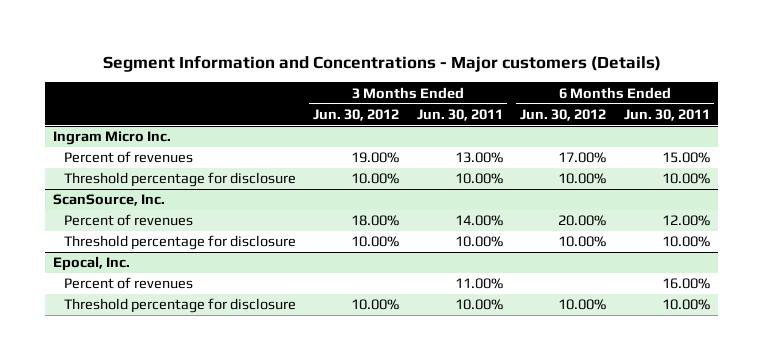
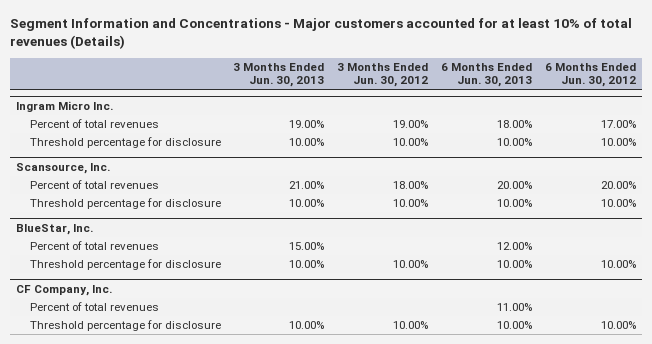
- Segment Information and Concentrations - Major customers (Details)
+ Segment Information and Concentrations - Major customers accounted for at least 10% of total revenues (Details)
- | 3 Months Ended Jun. 30, 2012 | 3 Months Ended Jun. 30, 2011 | 6 Months Ended Jun. 30, 2012 | 6 Months Ended Jun. 30, 2011
+ | 3 Months Ended Jun. 30, 2013 | 3 Months Ended Jun. 30, 2012 | 6 Months Ended Jun. 30, 2013 | 6 Months Ended Jun. 30, 2012
@ Ingram Micro Inc.
- Percent of revenues | 19.00% | 13.00% | 17.00% | 15.00%
+ Percent of total revenues | 19.00% | 19.00% | 18.00% | 17.00%
- ScanSource, Inc.
- Percent of revenues | 18.00% | 14.00% | 20.00% | 12.00%
+ Scansource, Inc.
+ Percent of total revenues | 21.00% | 18.00% | 20.00% | 20.00%
- Epocal, Inc.
- Percent of revenues | | 11.00% | | 16.00%
+ BlueStar, Inc.
+ Percent of total revenues | 15.00% | | 12.00% |
+ CF Company, Inc.
+ Percent of total revenues | | | 11.00% |
+ Threshold percentage for disclosure | 10.00% | 10.00% | 10.00% | 10.00%

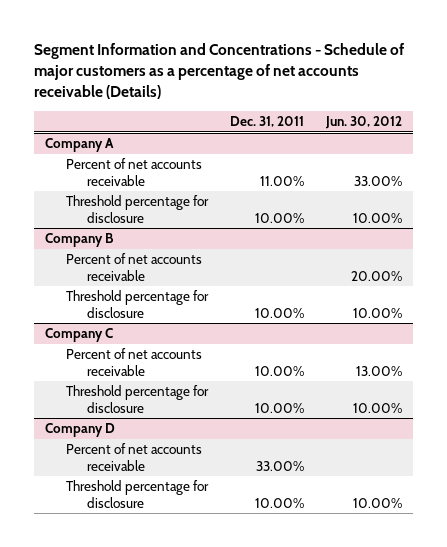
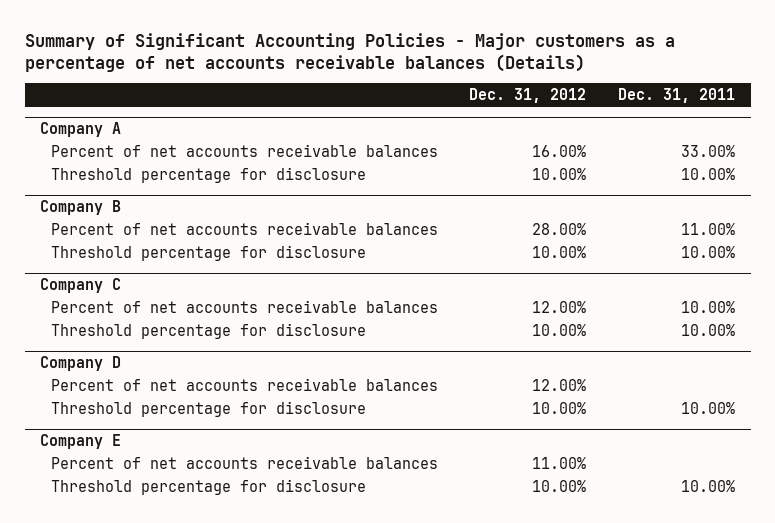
- Segment Information and Concentrations - Schedule of major customers as a percentage of net accounts receivable (Details)
+ Summary of Significant Accounting Policies - Major customers as a percentage of net accounts receivable balances (Details)
- | Dec. 31, 2011 | Jun. 30, 2012
+ | Dec. 31, 2012 | Dec. 31, 2011
@ Company A
- Percent of net accounts receivable | 11.00% | 33.00%
+ Percent of net accounts receivable balances | 16.00% | 33.00%
@ Company B
- Percent of net accounts receivable | | 20.00%
+ Percent of net accounts receivable balances | 28.00% | 11.00%
@ Company C
- Percent of net accounts receivable | 10.00% | 13.00%
+ Percent of net accounts receivable balances | 12.00% | 10.00%
@ Company D
- Percent of net accounts receivable | 33.00% |
+ Percent of net accounts receivable balances | 12.00% |
+ Company E
+ Percent of net accounts receivable balances | 11.00% |
+ Threshold percentage for disclosure | 10.00% | 10.00%

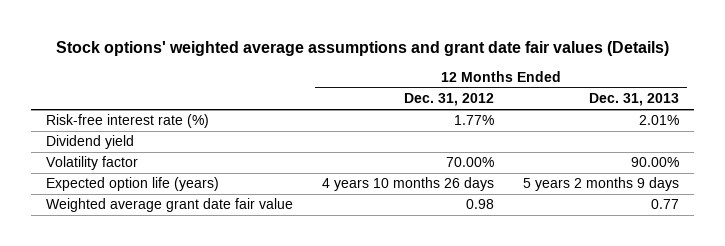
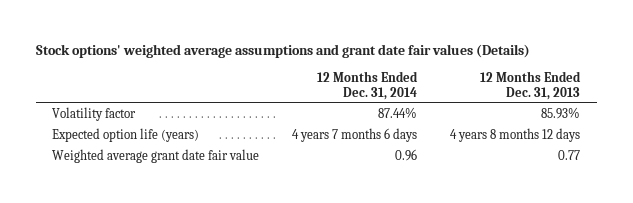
- | 12 Months Ended Dec. 31, 2012 | 12 Months Ended Dec. 31, 2013
+ | 12 Months Ended Dec. 31, 2014 | 12 Months Ended Dec. 31, 2013
- Risk-free interest rate (%) | 1.77% | 2.01%
- Dividend yield
- Volatility factor | 70.00% | 90.00%
- Expected option life (years) | 4 years 10 months 26 days | 5 years 2 months 9 days
+ Volatility factor | 87.44% | 85.93%
+ Expected option life (years) | 4 years 7 months 6 days | 4 years 8 months 12 days

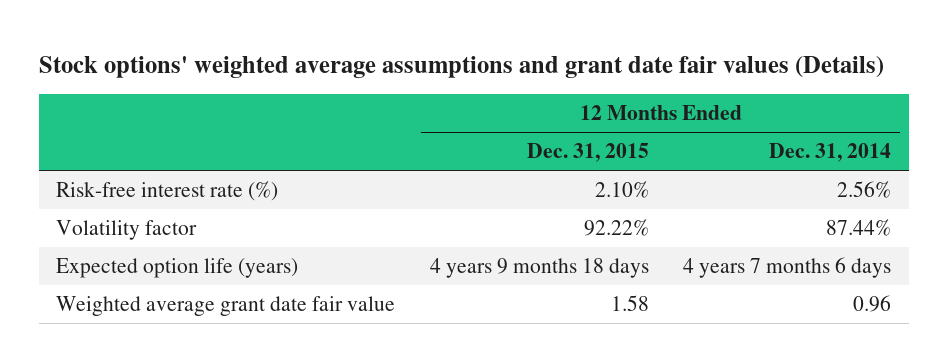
- | 12 Months Ended Dec. 31, 2014 | 12 Months Ended Dec. 31, 2013
+ | 12 Months Ended Dec. 31, 2015 | 12 Months Ended Dec. 31, 2014
+ Risk-free interest rate (%) | 2.10% | 2.56%

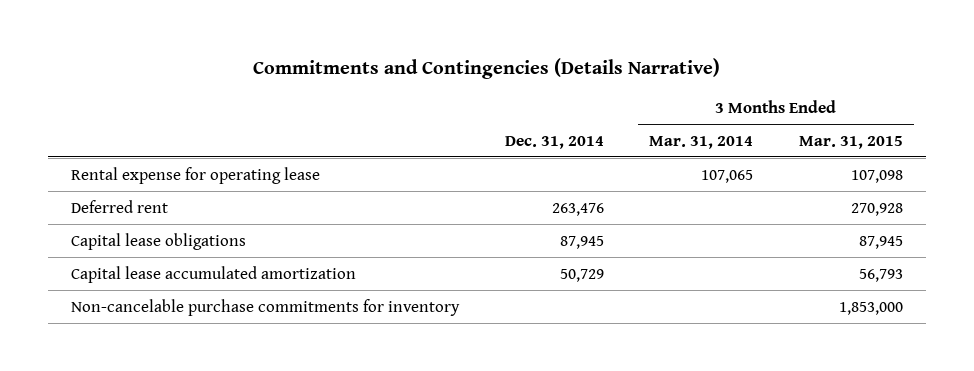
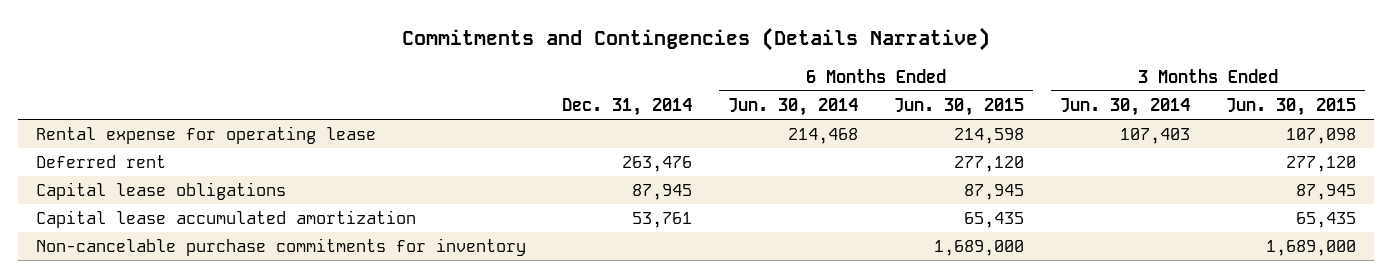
- | Dec. 31, 2014 | 3 Months Ended Mar. 31, 2014 | 3 Months Ended Mar. 31, 2015
+ | Dec. 31, 2014 | 6 Months Ended Jun. 30, 2014 | 6 Months Ended Jun. 30, 2015 | 3 Months Ended Jun. 30, 2014 | 3 Months Ended Jun. 30, 2015
- Capital lease accumulated amortization | 50,729 | | 56,793
+ Capital lease accumulated amortization | 53,761 | | 65,435 | | 65,435

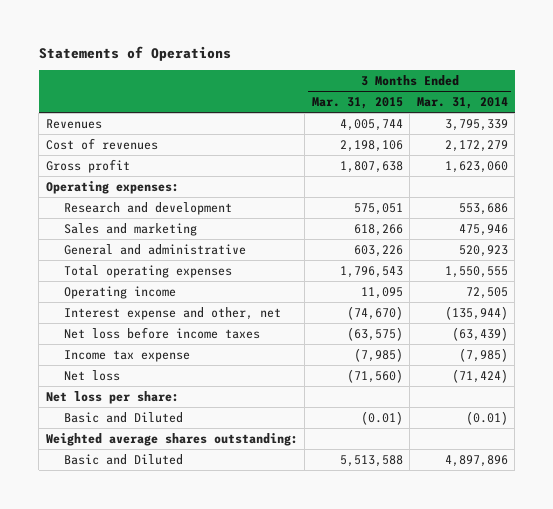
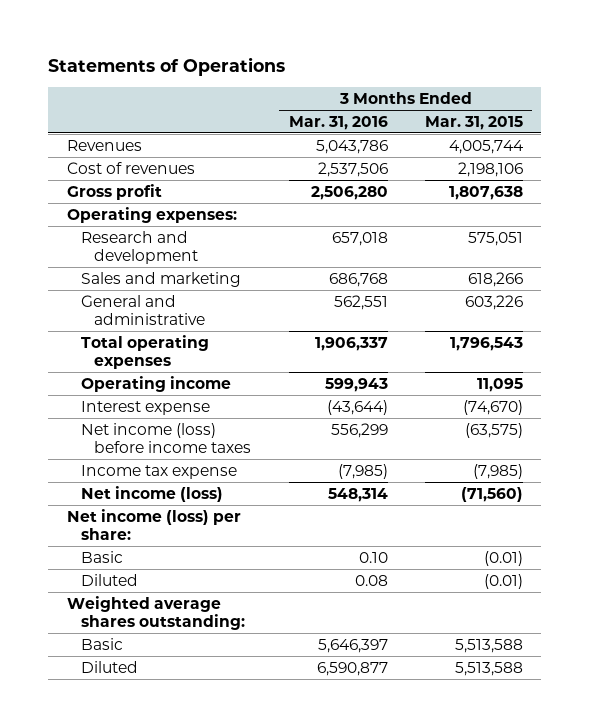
- | 3 Months Ended Mar. 31, 2015 | 3 Months Ended Mar. 31, 2014
+ | 3 Months Ended Mar. 31, 2016 | 3 Months Ended Mar. 31, 2015
- Interest expense and other, net | (74,670) | (135,944)
- Net loss before income taxes | (63,575) | (63,439)
+ Interest expense | (43,644) | (74,670)
+ Net income (loss) before income taxes | 556,299 | (63,575)
- Net loss | (71,560) | (71,424)
- Net loss per share:
- Basic and Diluted | (0.01) | (0.01)
+ Net income (loss) | 548,314 | (71,560)
+ Net income (loss) per share:
+ Basic | 0.10 | (0.01)
+ Diluted | 0.08 | (0.01)
- Basic and Diluted | 5,513,588 | 4,897,896
+ Basic | 5,646,397 | 5,513,588
+ Diluted | 6,590,877 | 5,513,588

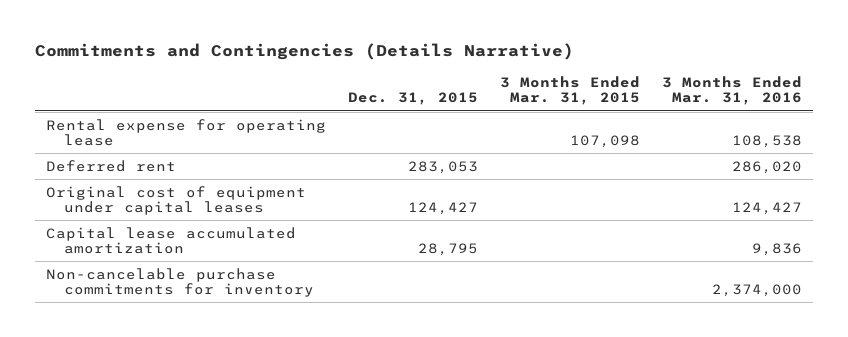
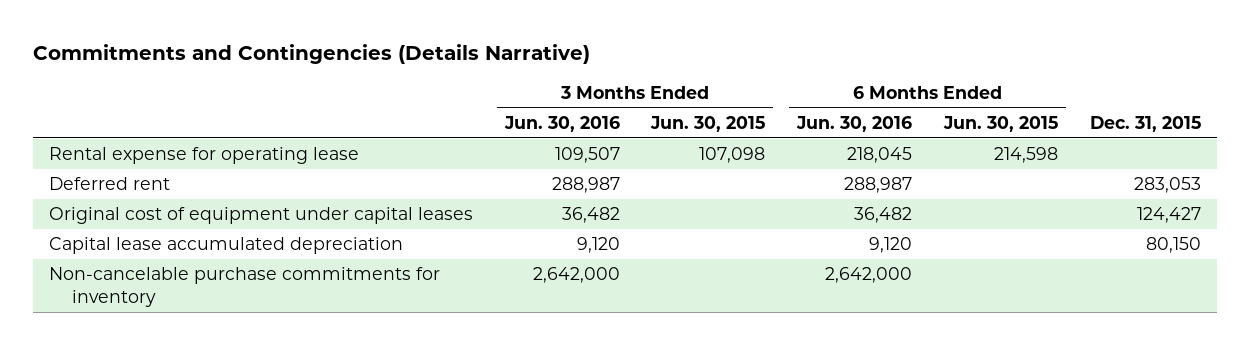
- | Dec. 31, 2015 | 3 Months Ended Mar. 31, 2015 | 3 Months Ended Mar. 31, 2016
+ | 3 Months Ended Jun. 30, 2016 | 3 Months Ended Jun. 30, 2015 | 6 Months Ended Jun. 30, 2016 | 6 Months Ended Jun. 30, 2015 | Dec. 31, 2015
- Capital lease accumulated amortization | 28,795 | | 9,836
+ Capital lease accumulated depreciation | 9,120 | | 9,120 | | 80,150

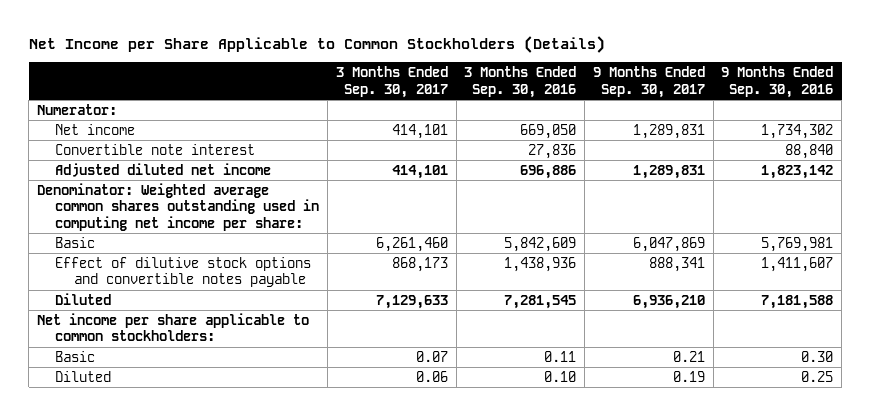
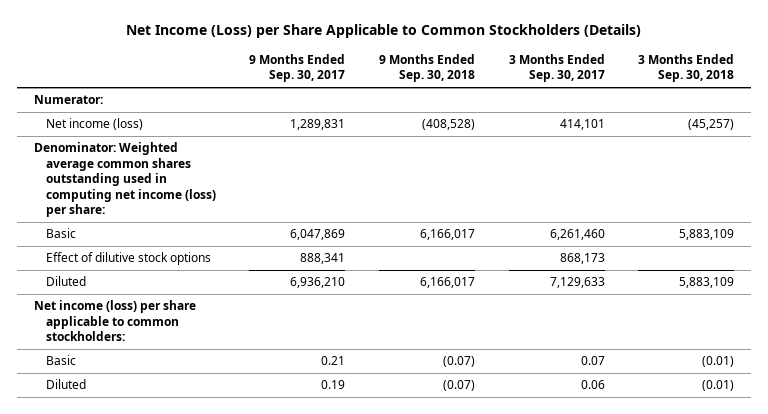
- Net Income per Share Applicable to Common Stockholders (Details)
+ Net Income (Loss) per Share Applicable to Common Stockholders (Details)
- | 3 Months Ended Sep. 30, 2017 | 3 Months Ended Sep. 30, 2016 | 9 Months Ended Sep. 30, 2017 | 9 Months Ended Sep. 30, 2016
+ | 9 Months Ended Sep. 30, 2017 | 9 Months Ended Sep. 30, 2018 | 3 Months Ended Sep. 30, 2017 | 3 Months Ended Sep. 30, 2018
- Net income | 414,101 | 669,050 | 1,289,831 | 1,734,302
- Convertible note interest | | 27,836 | | 88,840
- Adjusted diluted net income | 414,101 | 696,886 | 1,289,831 | 1,823,142
- Denominator: Weighted average common shares outstanding used in computing net income per share:
+ Net income (loss) | 1,289,831 | (408,528) | 414,101 | (45,257)
+ Denominator: Weighted average common shares outstanding used in computing net income (loss) per share:
- Effect of dilutive stock options and convertible notes payable | 868,173 | 1,438,936 | 888,341 | 1,411,607
+ Effect of dilutive stock options | 888,341 | | 868,173 |
- Net income per share applicable to common stockholders:
+ Net income (loss) per share applicable to common stockholders:

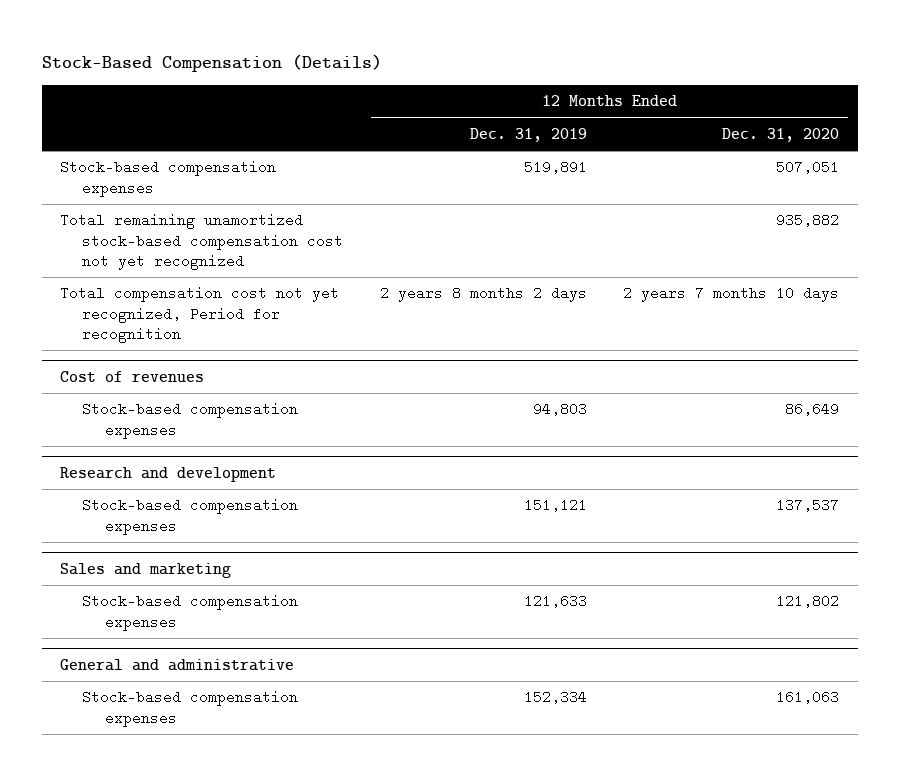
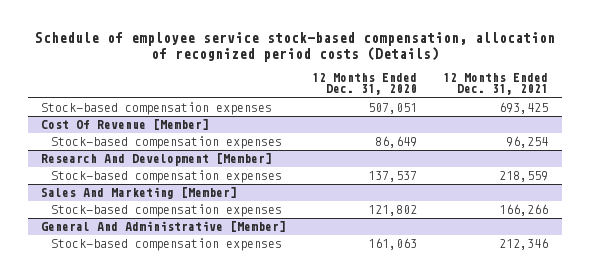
- Stock-Based Compensation (Details)
+ Schedule of employee service stock-based compensation, allocation of recognized period costs (Details)
- | 12 Months Ended Dec. 31, 2019 | 12 Months Ended Dec. 31, 2020
+ | 12 Months Ended Dec. 31, 2020 | 12 Months Ended Dec. 31, 2021
- Total remaining unamortized stock-based compensation cost not yet recognized | | 935,882
- Total compensation cost not yet recognized, Period for recognition | 2 years 8 months 2 days | 2 years 7 months 10 days
- Cost of revenues
+ Cost Of Revenue [Member]
- Research and development
+ Research And Development [Member]
- Sales and marketing
+ Sales And Marketing [Member]
- General and administrative
+ General And Administrative [Member]

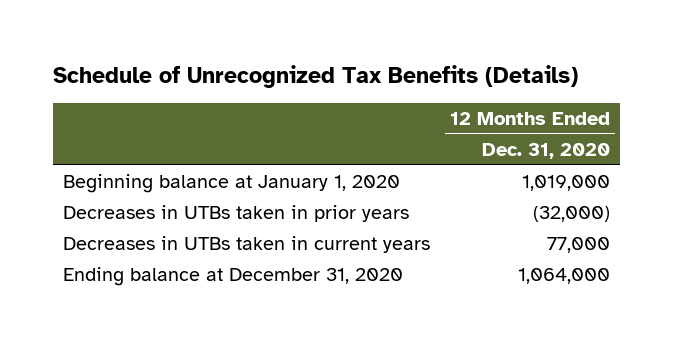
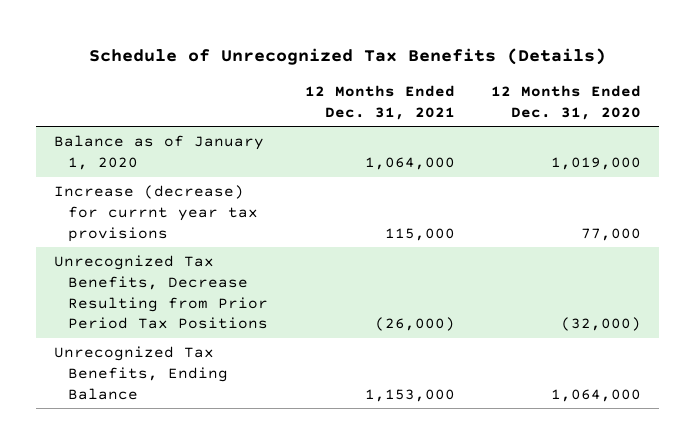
- | 12 Months Ended Dec. 31, 2020
+ | 12 Months Ended Dec. 31, 2021 | 12 Months Ended Dec. 31, 2020
- Beginning balance at January 1, 2020 | 1,019,000
- Decreases in UTBs taken in prior years | (32,000)
- Decreases in UTBs taken in current years | 77,000
- Ending balance at December 31, 2020 | 1,064,000
+ Balance as of January 1, 2020 | 1,064,000 | 1,019,000
+ Increase (decrease) for currnt year tax provisions | 115,000 | 77,000
+ Unrecognized Tax Benefits, Decrease Resulting from Prior Period Tax Positions | (26,000) | (32,000)
+ Unrecognized Tax Benefits, Ending Balance | 1,153,000 | 1,064,000

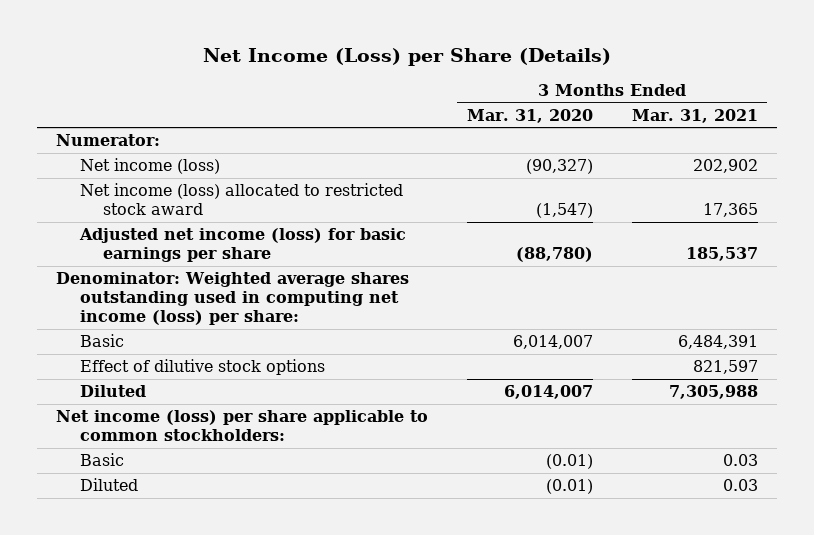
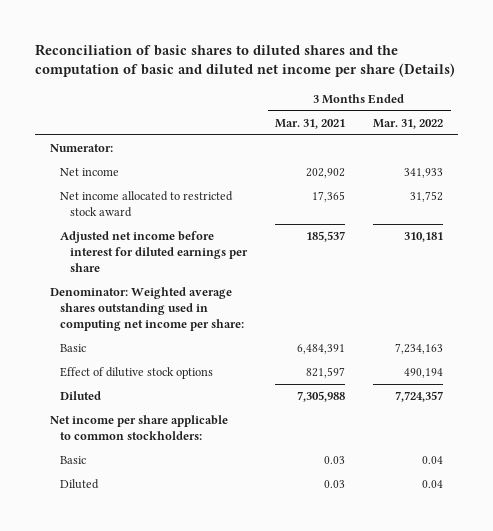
- Net Income (Loss) per Share (Details)
+ Reconciliation of basic shares to diluted shares and the computation of basic and diluted net income per share (Details)
- | 3 Months Ended Mar. 31, 2020 | 3 Months Ended Mar. 31, 2021
+ | 3 Months Ended Mar. 31, 2021 | 3 Months Ended Mar. 31, 2022
- Net income (loss) | (90,327) | 202,902
- Net income (loss) allocated to restricted stock award | (1,547) | 17,365
- Adjusted net income (loss) for basic earnings per share | (88,780) | 185,537
- Denominator: Weighted average shares outstanding used in computing net income (loss) per share:
+ Net income | 202,902 | 341,933
+ Net income allocated to restricted stock award | 17,365 | 31,752
+ Adjusted net income before interest for diluted earnings per share | 185,537 | 310,181
+ Denominator: Weighted average shares outstanding used in computing net income per share:
- Net income (loss) per share applicable to common stockholders:
+ Net income per share applicable to common stockholders:

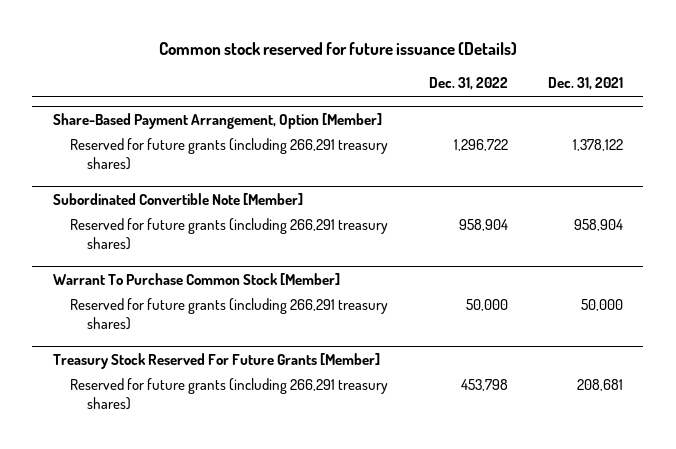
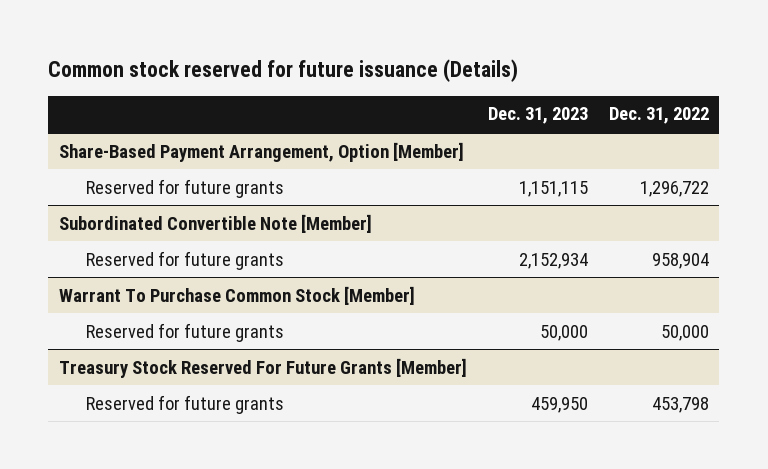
- | Dec. 31, 2022 | Dec. 31, 2021
+ | Dec. 31, 2023 | Dec. 31, 2022
@ Share-Based Payment Arrangement, Option [Member]
- Reserved for future grants (including 266,291 treasury shares) | 1,296,722 | 1,378,122
+ Reserved for future grants | 1,151,115 | 1,296,722
@ Subordinated Convertible Note [Member]
- Reserved for future grants (including 266,291 treasury shares) | 958,904 | 958,904
+ Reserved for future grants | 2,152,934 | 958,904
@ Warrant To Purchase Common Stock [Member]
- Reserved for future grants (including 266,291 treasury shares) | 50,000 | 50,000
+ Reserved for future grants | 50,000 | 50,000
@ Treasury Stock Reserved For Future Grants [Member]
- Reserved for future grants (including 266,291 treasury shares) | 453,798 | 208,681
+ Reserved for future grants | 459,950 | 453,798

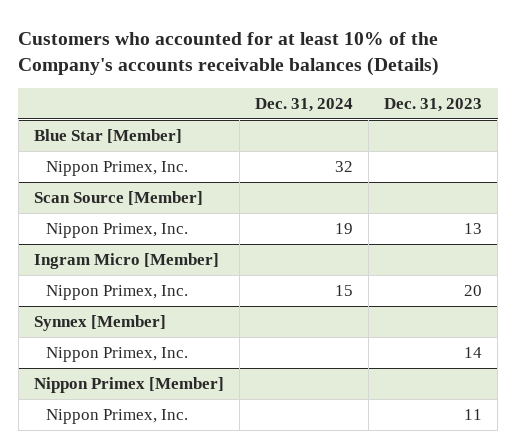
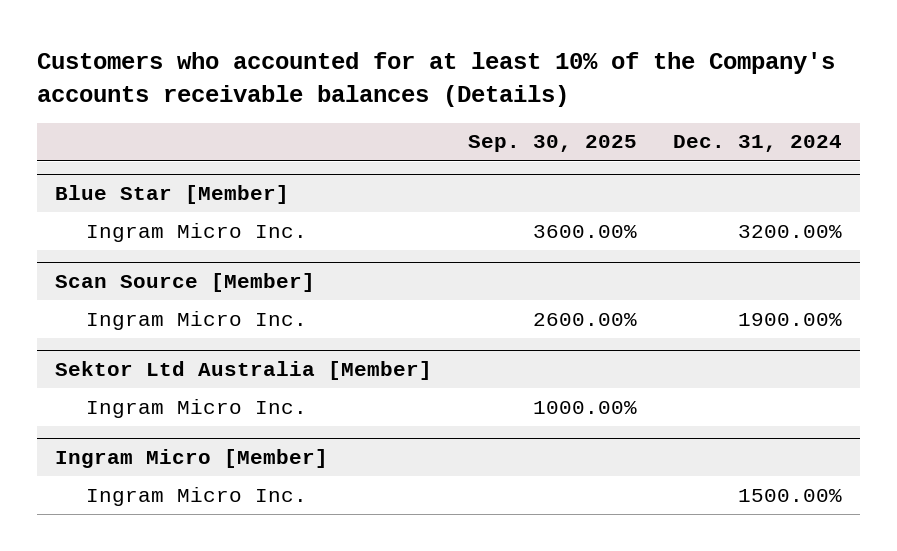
- | Dec. 31, 2024 | Dec. 31, 2023
+ | Sep. 30, 2025 | Dec. 31, 2024
@ Blue Star [Member]
- Nippon Primex, Inc. | 32 |
+ Ingram Micro Inc. | 3600.00% | 3200.00%
@ Scan Source [Member]
- Nippon Primex, Inc. | 19 | 13
+ Ingram Micro Inc. | 2600.00% | 1900.00%
+ Sektor Ltd Australia [Member]
+ Ingram Micro Inc. | 1000.00% |
@ Ingram Micro [Member]
- Nippon Primex, Inc. | 15 | 20
- Synnex [Member]
- Nippon Primex, Inc. | | 14
- Nippon Primex [Member]
- Nippon Primex, Inc. | | 11
@ Ingram Micro [Member]
+ Ingram Micro Inc. | | 1500.00%

